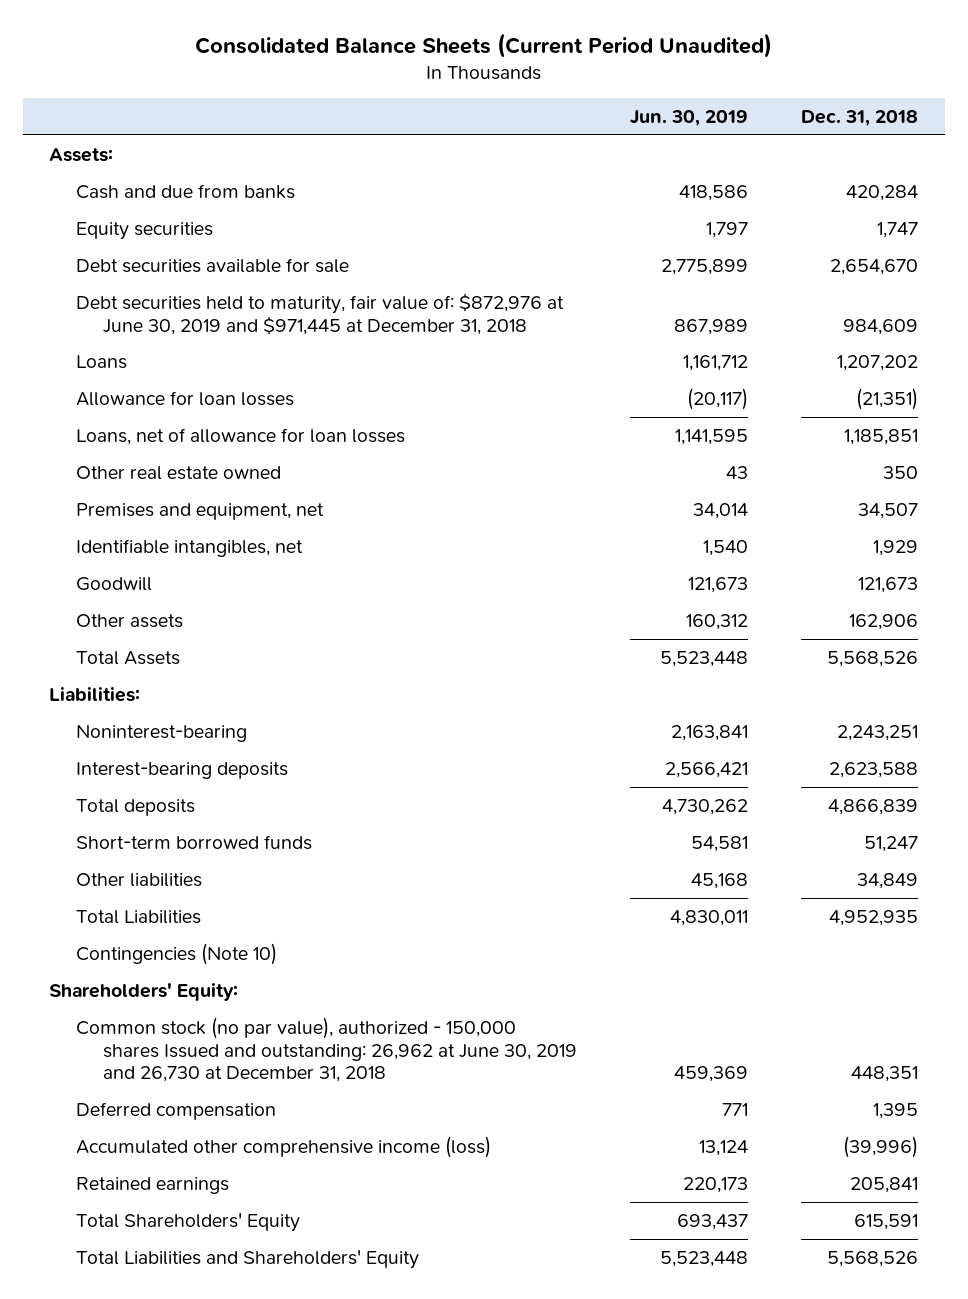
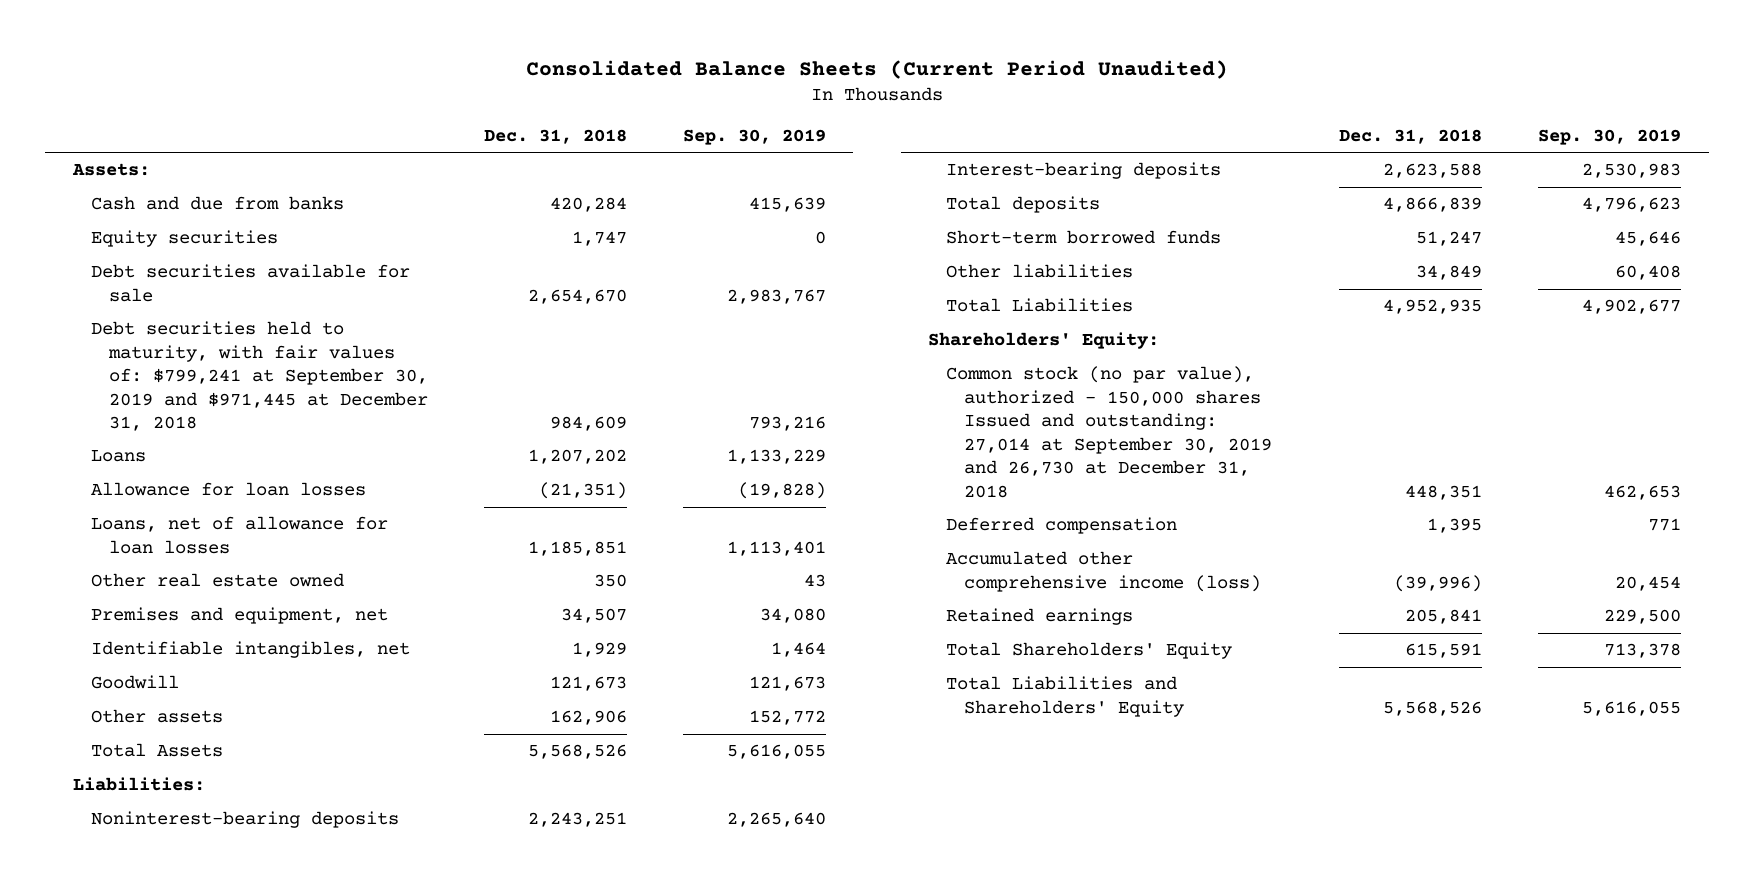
- | Jun. 30, 2019 | Dec. 31, 2018
+ | Dec. 31, 2018 | Sep. 30, 2019
- Debt securities held to maturity, fair value of: $872,976 at June 30, 2019 and $971,445 at December 31, 2018 | 867,989 | 984,609
+ Debt securities held to maturity, with fair values of: $799,241 at September 30, 2019 and $971,445 at December 31, 2018 | 984,609 | 793,216
- Noninterest-bearing | 2,163,841 | 2,243,251
+ Noninterest-bearing deposits | 2,243,251 | 2,265,640
- Contingencies (Note 10)
- Common stock (no par value), authorized - 150,000 shares Issued and outstanding: 26,962 at June 30, 2019 and 26,730 at December 31, 2018 | 459,369 | 448,351
+ Common stock (no par value), authorized - 150,000 shares Issued and outstanding: 27,014 at September 30, 2019 and 26,730 at December 31, 2018 | 448,351 | 462,653

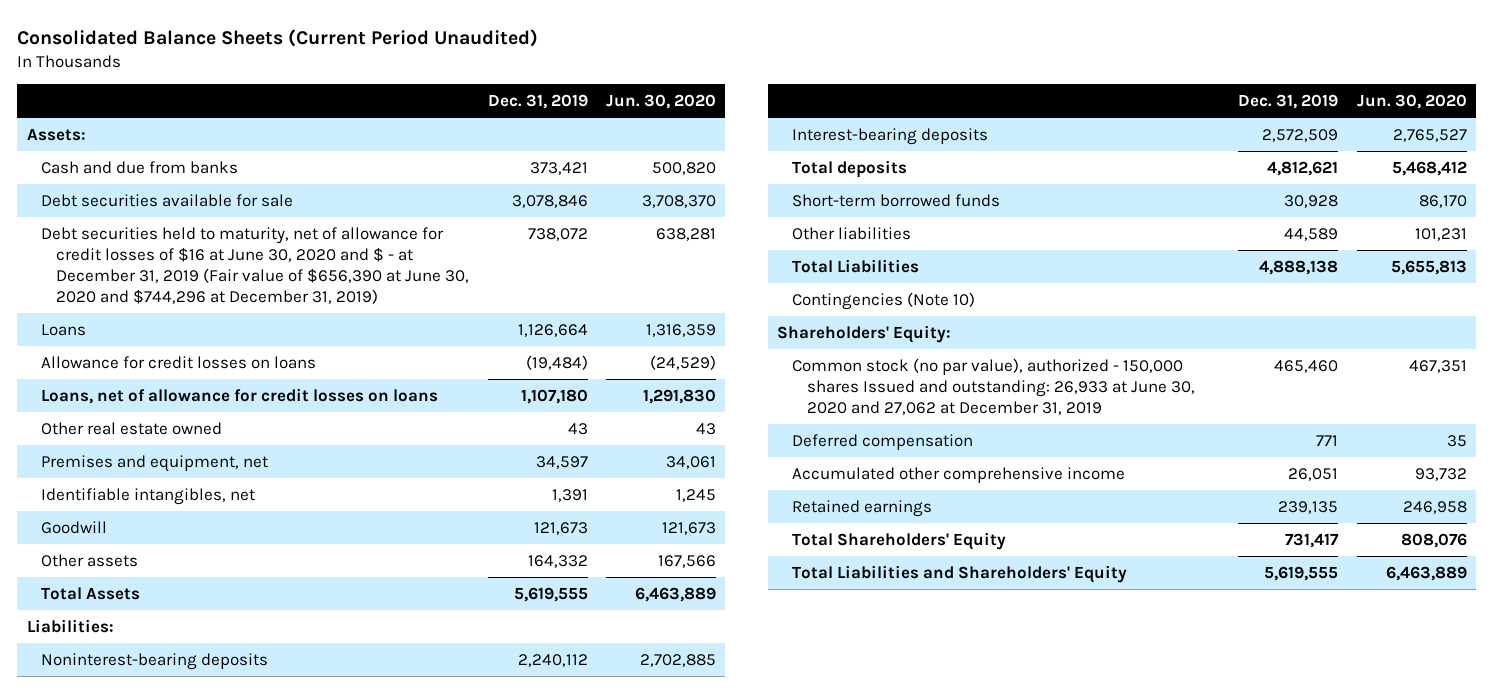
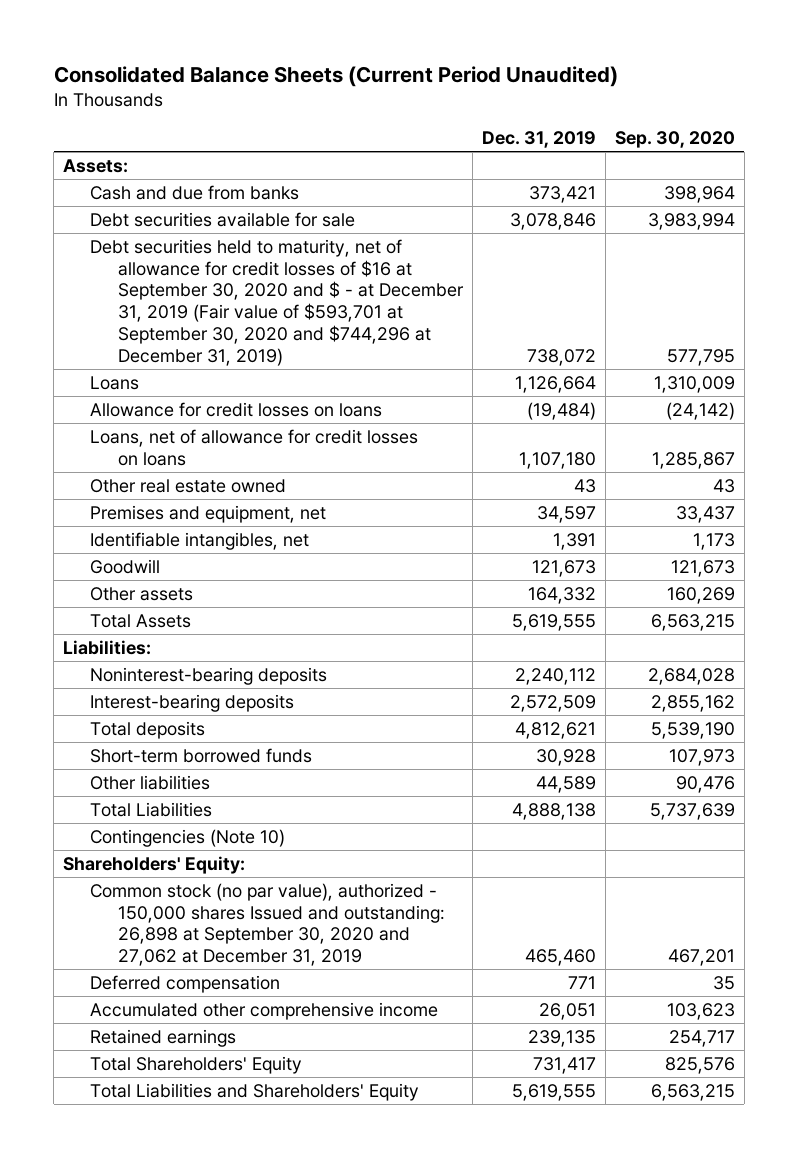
- | Dec. 31, 2019 | Jun. 30, 2020
+ | Dec. 31, 2019 | Sep. 30, 2020
- Debt securities held to maturity, net of allowance for credit losses of $16 at June 30, 2020 and $ - at December 31, 2019 (Fair value of $656,390 at June 30, 2020 and $744,296 at December 31, 2019) | 738,072 | 638,281
+ Debt securities held to maturity, net of allowance for credit losses of $16 at September 30, 2020 and $ - at December 31, 2019 (Fair value of $593,701 at September 30, 2020 and $744,296 at December 31, 2019) | 738,072 | 577,795
- Common stock (no par value), authorized - 150,000 shares Issued and outstanding: 26,933 at June 30, 2020 and 27,062 at December 31, 2019 | 465,460 | 467,351
+ Common stock (no par value), authorized - 150,000 shares Issued and outstanding: 26,898 at September 30, 2020 and 27,062 at December 31, 2019 | 465,460 | 467,201

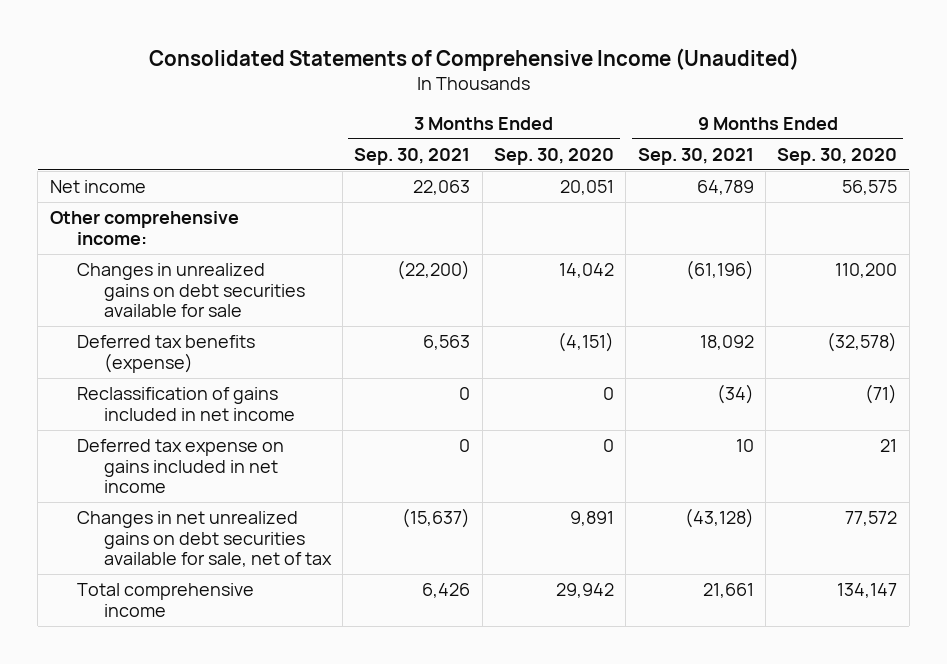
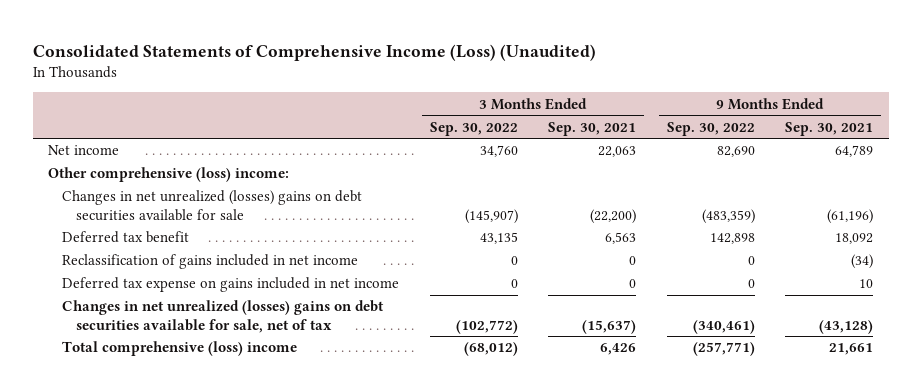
- Consolidated Statements of Comprehensive Income (Unaudited)
+ Consolidated Statements of Comprehensive Income (Loss) (Unaudited)
- | 3 Months Ended Sep. 30, 2021 | 3 Months Ended Sep. 30, 2020 | 9 Months Ended Sep. 30, 2021 | 9 Months Ended Sep. 30, 2020
+ | 3 Months Ended Sep. 30, 2022 | 3 Months Ended Sep. 30, 2021 | 9 Months Ended Sep. 30, 2022 | 9 Months Ended Sep. 30, 2021
- Other comprehensive income:
- Changes in unrealized gains on debt securities available for sale | (22,200) | 14,042 | (61,196) | 110,200
- Deferred tax benefits (expense) | 6,563 | (4,151) | 18,092 | (32,578)
+ Other comprehensive (loss) income:
+ Changes in net unrealized (losses) gains on debt securities available for sale | (145,907) | (22,200) | (483,359) | (61,196)
+ Deferred tax benefit | 43,135 | 6,563 | 142,898 | 18,092
- Changes in net unrealized gains on debt securities available for sale, net of tax | (15,637) | 9,891 | (43,128) | 77,572
- Total comprehensive income | 6,426 | 29,942 | 21,661 | 134,147
+ Changes in net unrealized (losses) gains on debt securities available for sale, net of tax | (102,772) | (15,637) | (340,461) | (43,128)
+ Total comprehensive (loss) income | (68,012) | 6,426 | (257,771) | 21,661

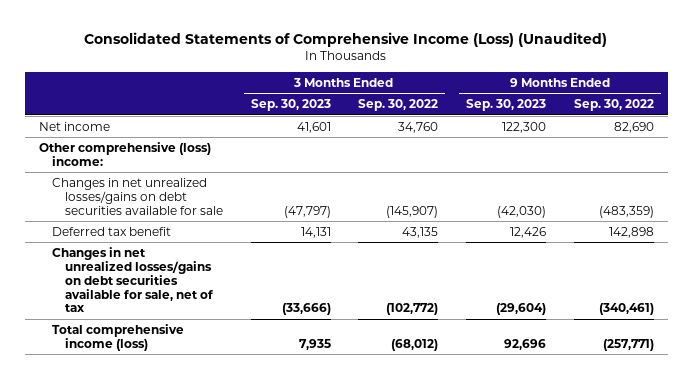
- | 3 Months Ended Sep. 30, 2022 | 3 Months Ended Sep. 30, 2021 | 9 Months Ended Sep. 30, 2022 | 9 Months Ended Sep. 30, 2021
+ | 3 Months Ended Sep. 30, 2023 | 3 Months Ended Sep. 30, 2022 | 9 Months Ended Sep. 30, 2023 | 9 Months Ended Sep. 30, 2022
- Changes in net unrealized (losses) gains on debt securities available for sale | (145,907) | (22,200) | (483,359) | (61,196)
+ Changes in net unrealized losses/gains on debt securities available for sale | (47,797) | (145,907) | (42,030) | (483,359)
- Reclassification of gains included in net income | 0 | 0 | 0 | (34)
- Deferred tax expense on gains included in net income | 0 | 0 | 0 | 10
- Changes in net unrealized (losses) gains on debt securities available for sale, net of tax | (102,772) | (15,637) | (340,461) | (43,128)
- Total comprehensive (loss) income | (68,012) | 6,426 | (257,771) | 21,661
+ Changes in net unrealized losses/gains on debt securities available for sale, net of tax | (33,666) | (102,772) | (29,604) | (340,461)
+ Total comprehensive income (loss) | 7,935 | (68,012) | 92,696 | (257,771)

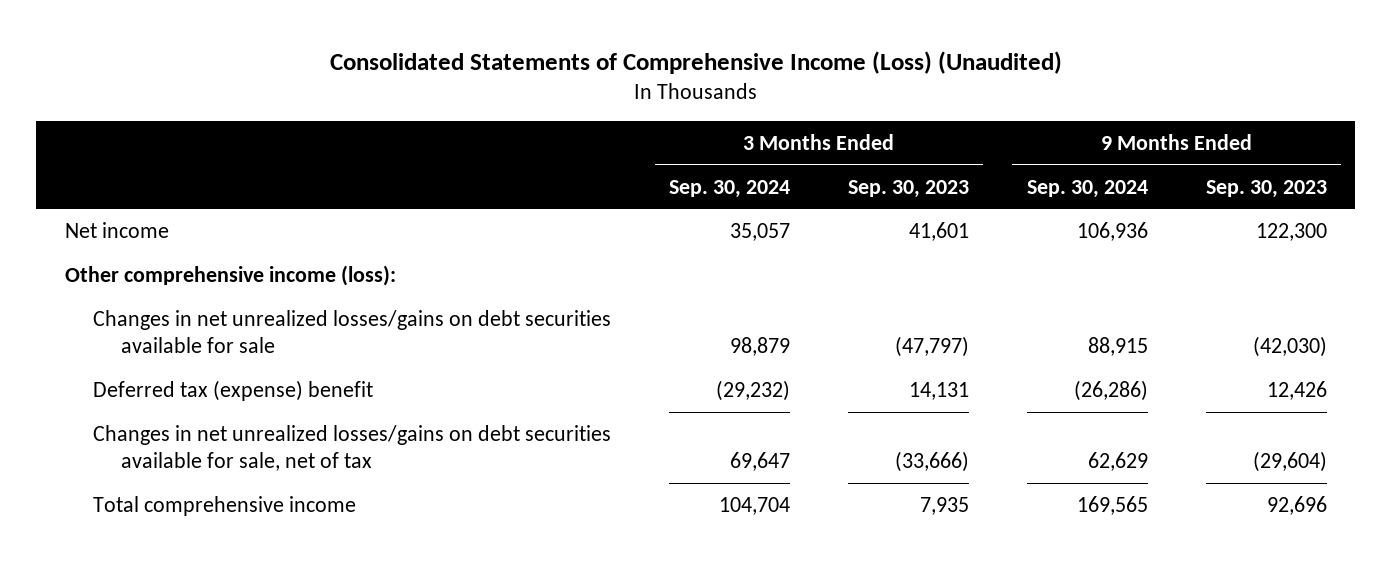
- | 3 Months Ended Sep. 30, 2023 | 3 Months Ended Sep. 30, 2022 | 9 Months Ended Sep. 30, 2023 | 9 Months Ended Sep. 30, 2022
+ | 3 Months Ended Sep. 30, 2024 | 3 Months Ended Sep. 30, 2023 | 9 Months Ended Sep. 30, 2024 | 9 Months Ended Sep. 30, 2023
- Other comprehensive (loss) income:
+ Other comprehensive income (loss):
- Deferred tax benefit | 14,131 | 43,135 | 12,426 | 142,898
+ Deferred tax (expense) benefit | (29,232) | 14,131 | (26,286) | 12,426
- Total comprehensive income (loss) | 7,935 | (68,012) | 92,696 | (257,771)
+ Total comprehensive income | 104,704 | 7,935 | 169,565 | 92,696

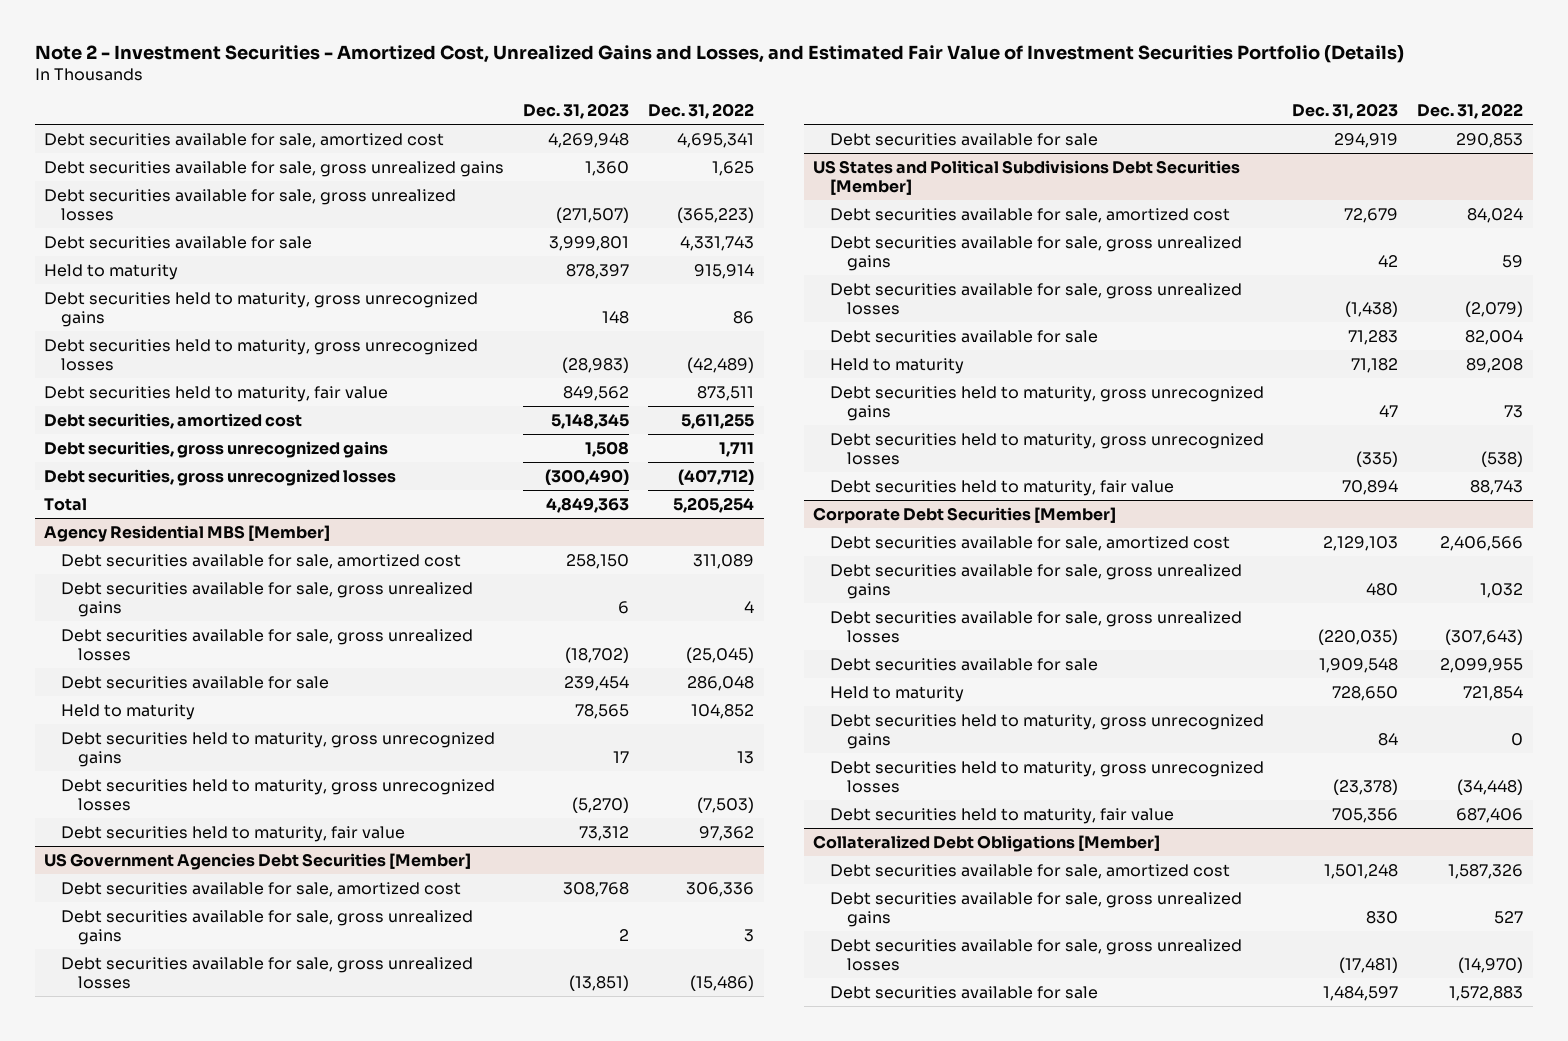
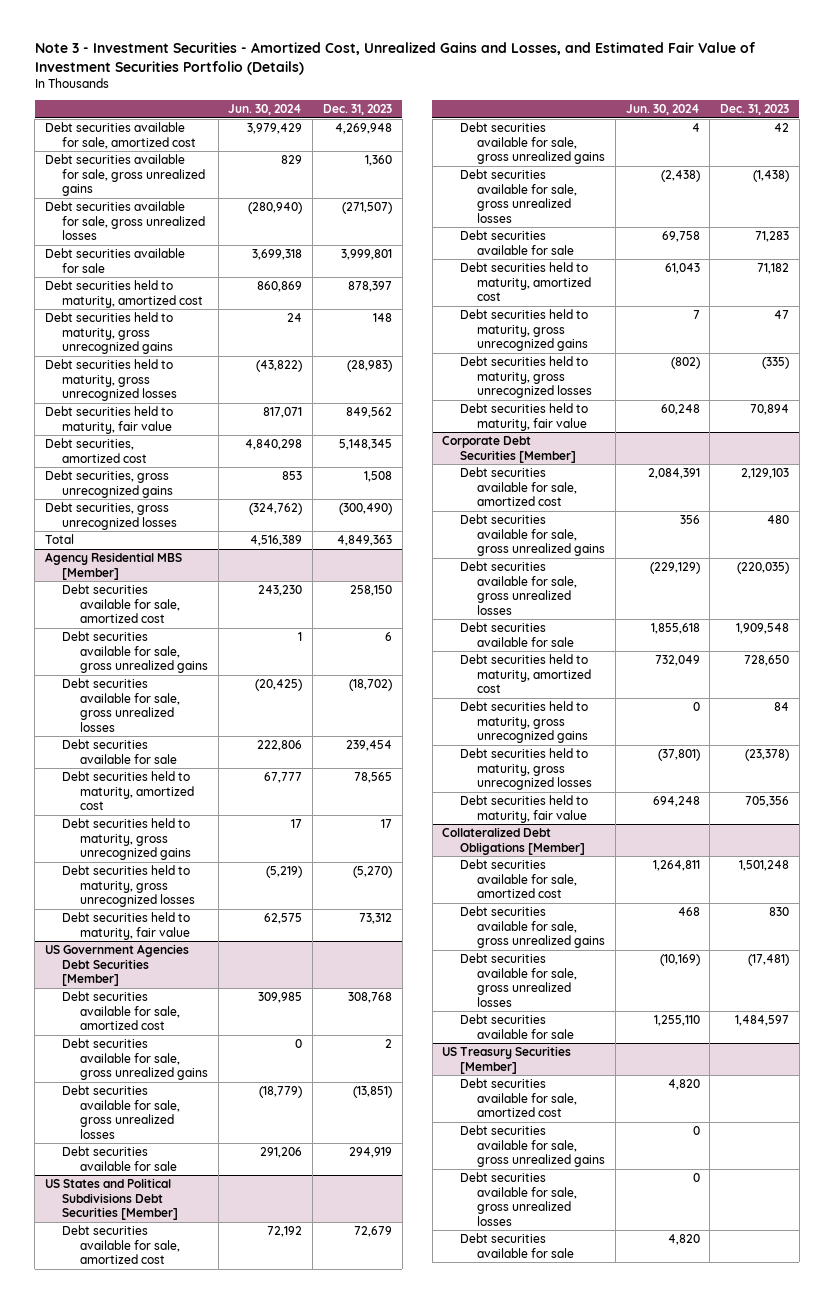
- Note 2 - Investment Securities - Amortized Cost, Unrealized Gains and Losses, and Estimated Fair Value of Investment Securities Portfolio (Details)
+ Note 3 - Investment Securities - Amortized Cost, Unrealized Gains and Losses, and Estimated Fair Value of Investment Securities Portfolio (Details)
- | Dec. 31, 2023 | Dec. 31, 2022
+ | Jun. 30, 2024 | Dec. 31, 2023
- Held to maturity | 878,397 | 915,914
+ Debt securities held to maturity, amortized cost | 860,869 | 878,397
@ Agency Residential MBS [Member]
- Held to maturity | 78,565 | 104,852
+ Debt securities held to maturity, amortized cost | 67,777 | 78,565
@ US States and Political Subdivisions Debt Securities [Member]
- Held to maturity | 71,182 | 89,208
+ Debt securities held to maturity, amortized cost | 61,043 | 71,182
@ Corporate Debt Securities [Member]
- Held to maturity | 728,650 | 721,854
+ Debt securities held to maturity, amortized cost | 732,049 | 728,650
+ US Treasury Securities [Member]
+ Debt securities available for sale, amortized cost | 4,820 |
+ Debt securities available for sale, gross unrealized gains | 0 |
+ Debt securities available for sale, gross unrealized losses | 0 |
+ Debt securities available for sale | 4,820 |

